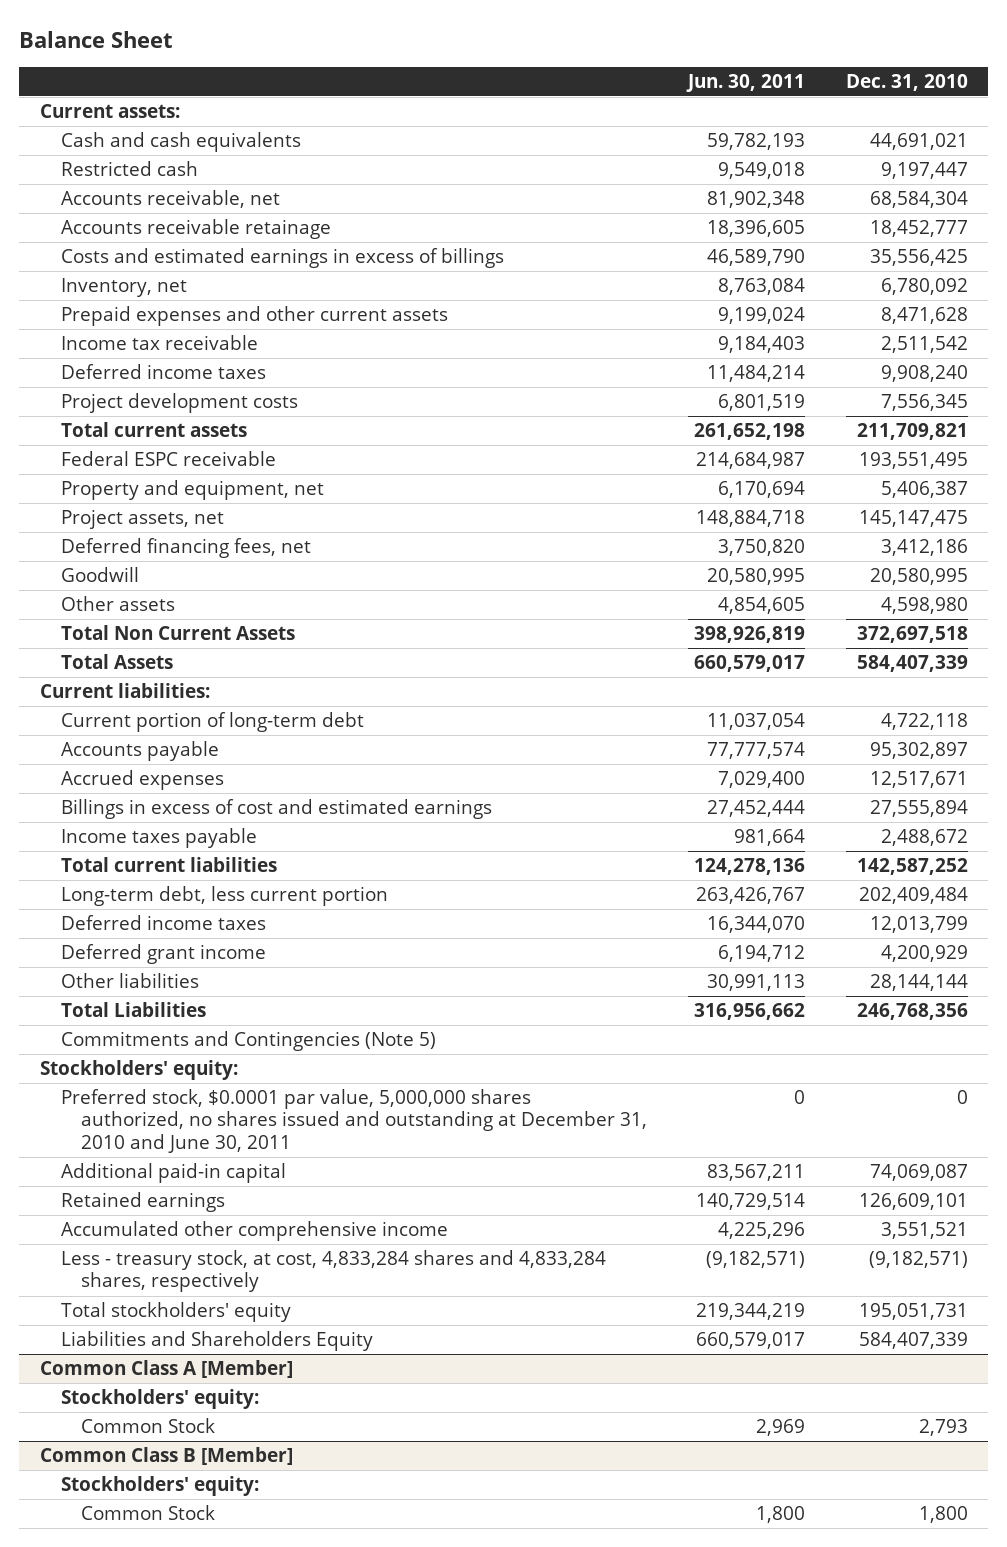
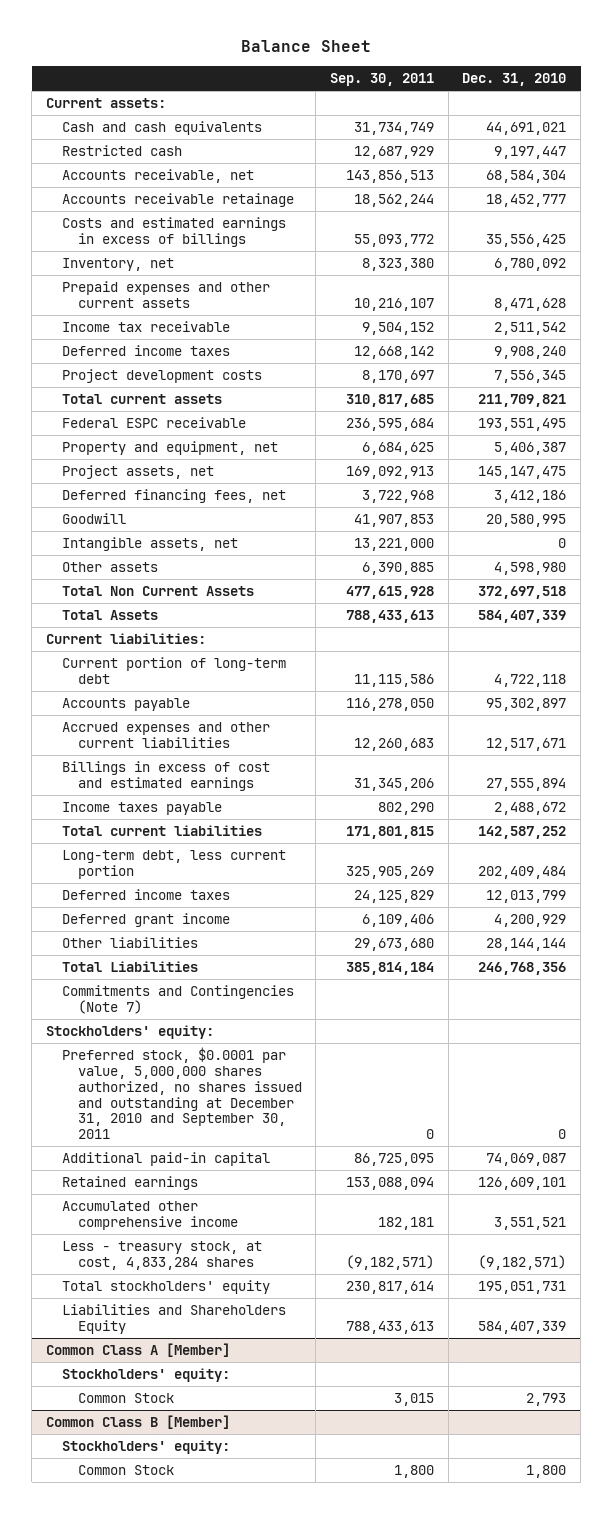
- | Jun. 30, 2011 | Dec. 31, 2010
+ | Sep. 30, 2011 | Dec. 31, 2010
+ Intangible assets, net | 13,221,000 | 0
- Accrued expenses | 7,029,400 | 12,517,671
+ Accrued expenses and other current liabilities | 12,260,683 | 12,517,671
- Commitments and Contingencies (Note 5)
+ Commitments and Contingencies (Note 7)
- Preferred stock, $0.0001 par value, 5,000,000 shares authorized, no shares issued and outstanding at December 31, 2010 and June 30, 2011 | 0 | 0
+ Preferred stock, $0.0001 par value, 5,000,000 shares authorized, no shares issued and outstanding at December 31, 2010 and September 30, 2011 | 0 | 0
- Less - treasury stock, at cost, 4,833,284 shares and 4,833,284 shares, respectively | (9,182,571) | (9,182,571)
+ Less - treasury stock, at cost, 4,833,284 shares | (9,182,571) | (9,182,571)

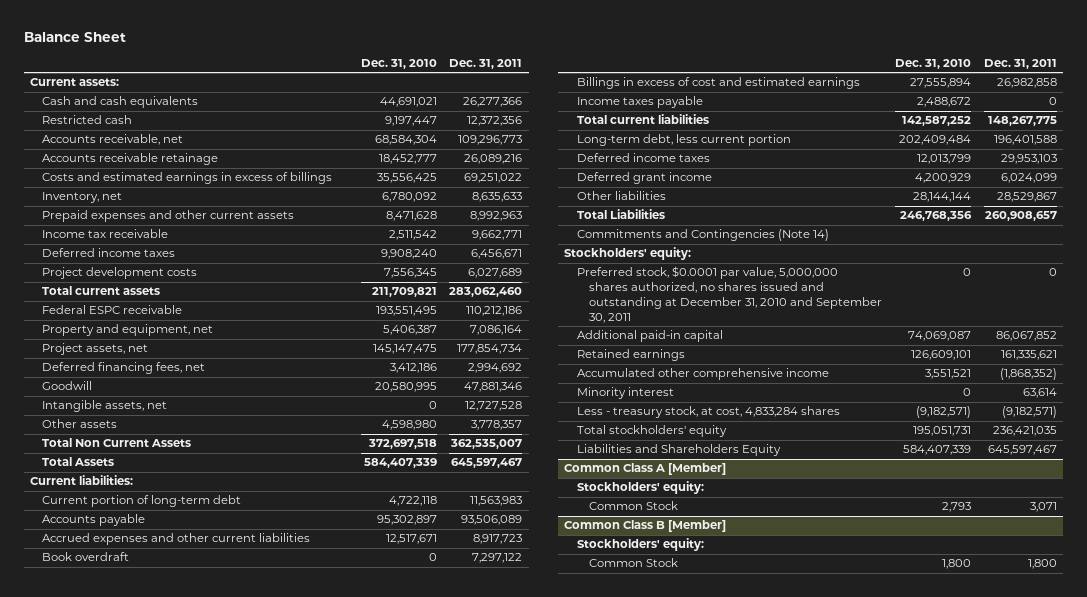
- | Sep. 30, 2011 | Dec. 31, 2010
+ | Dec. 31, 2010 | Dec. 31, 2011
+ Book overdraft | 0 | 7,297,122
- Commitments and Contingencies (Note 7)
+ Commitments and Contingencies (Note 14)
+ Minority interest | 0 | 63,614

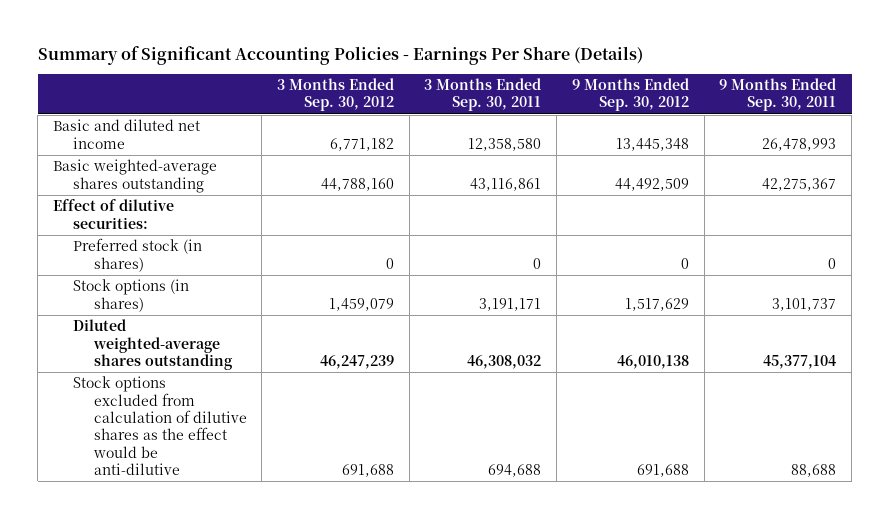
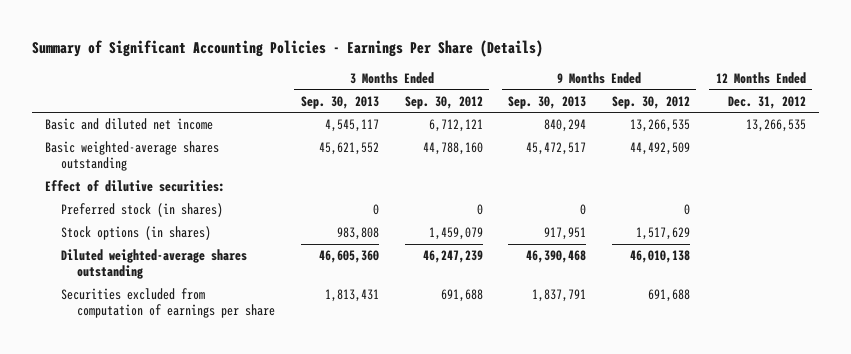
- | 3 Months Ended Sep. 30, 2012 | 3 Months Ended Sep. 30, 2011 | 9 Months Ended Sep. 30, 2012 | 9 Months Ended Sep. 30, 2011
+ | 3 Months Ended Sep. 30, 2013 | 3 Months Ended Sep. 30, 2012 | 9 Months Ended Sep. 30, 2013 | 9 Months Ended Sep. 30, 2012 | 12 Months Ended Dec. 31, 2012
- Basic and diluted net income | 6,771,182 | 12,358,580 | 13,445,348 | 26,478,993
+ Basic and diluted net income | 4,545,117 | 6,712,121 | 840,294 | 13,266,535 | 13,266,535
- Stock options excluded from calculation of dilutive shares as the effect would be anti-dilutive | 691,688 | 694,688 | 691,688 | 88,688
+ Securities excluded from computation of earnings per share | 1,813,431 | 691,688 | 1,837,791 | 691,688 |

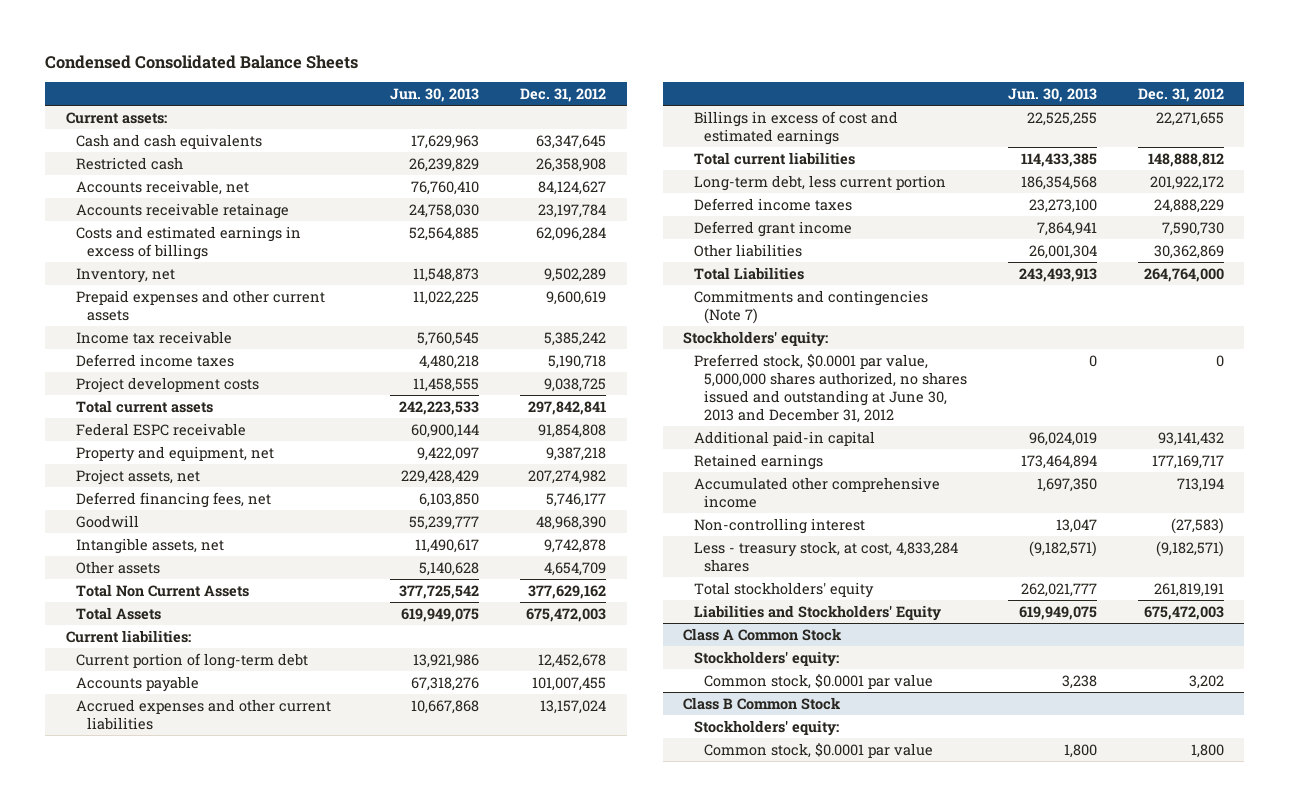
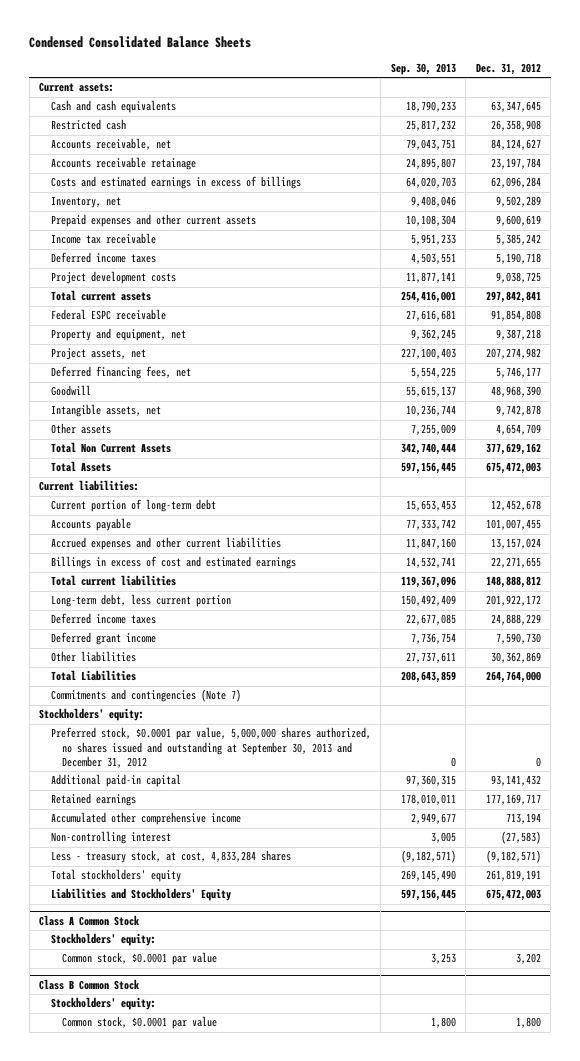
- | Jun. 30, 2013 | Dec. 31, 2012
+ | Sep. 30, 2013 | Dec. 31, 2012
- Preferred stock, $0.0001 par value, 5,000,000 shares authorized, no shares issued and outstanding at June 30, 2013 and December 31, 2012 | 0 | 0
+ Preferred stock, $0.0001 par value, 5,000,000 shares authorized, no shares issued and outstanding at September 30, 2013 and December 31, 2012 | 0 | 0

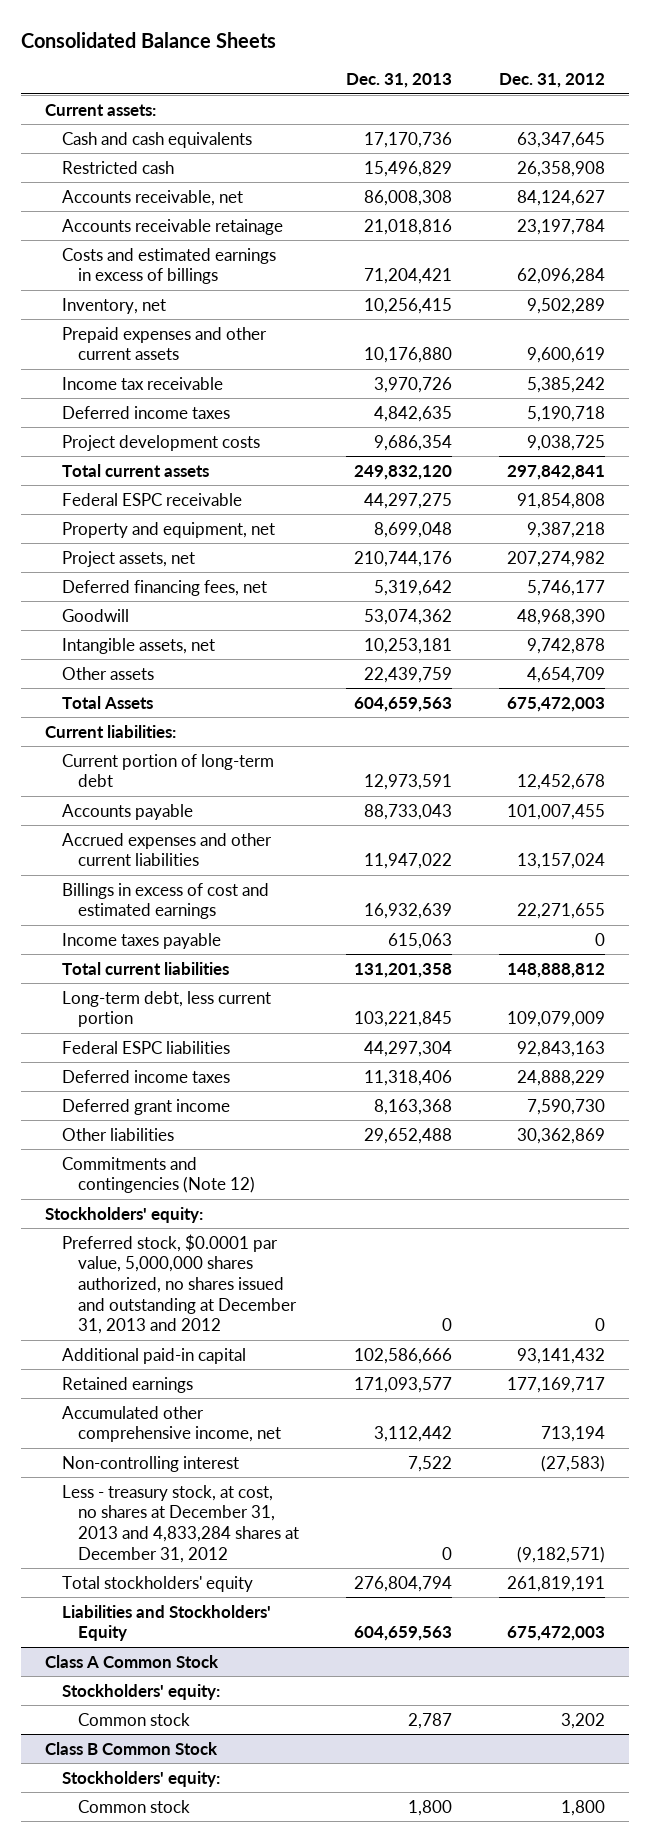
- Condensed Consolidated Balance Sheets
+ Consolidated Balance Sheets
- | Sep. 30, 2013 | Dec. 31, 2012
+ | Dec. 31, 2013 | Dec. 31, 2012
- Total Non Current Assets | 342,740,444 | 377,629,162
+ Income taxes payable | 615,063 | 0
- Long-term debt, less current portion | 150,492,409 | 201,922,172
+ Long-term debt, less current portion | 103,221,845 | 109,079,009
+ Federal ESPC liabilities | 44,297,304 | 92,843,163
- Total Liabilities | 208,643,859 | 264,764,000
- Commitments and contingencies (Note 7)
+ Commitments and contingencies (Note 12)
- Preferred stock, $0.0001 par value, 5,000,000 shares authorized, no shares issued and outstanding at September 30, 2013 and December 31, 2012 | 0 | 0
+ Preferred stock, $0.0001 par value, 5,000,000 shares authorized, no shares issued and outstanding at December 31, 2013 and 2012 | 0 | 0
- Accumulated other comprehensive income | 2,949,677 | 713,194
+ Accumulated other comprehensive income, net | 3,112,442 | 713,194
- Less - treasury stock, at cost, 4,833,284 shares | (9,182,571) | (9,182,571)
+ Less - treasury stock, at cost, no shares at December 31, 2013 and 4,833,284 shares at December 31, 2012 | 0 | (9,182,571)
@ Class A Common Stock
- Common stock, $0.0001 par value | 3,253 | 3,202
+ Common stock | 2,787 | 3,202
@ Class B Common Stock
- Common stock, $0.0001 par value | 1,800 | 1,800
+ Common stock | 1,800 | 1,800

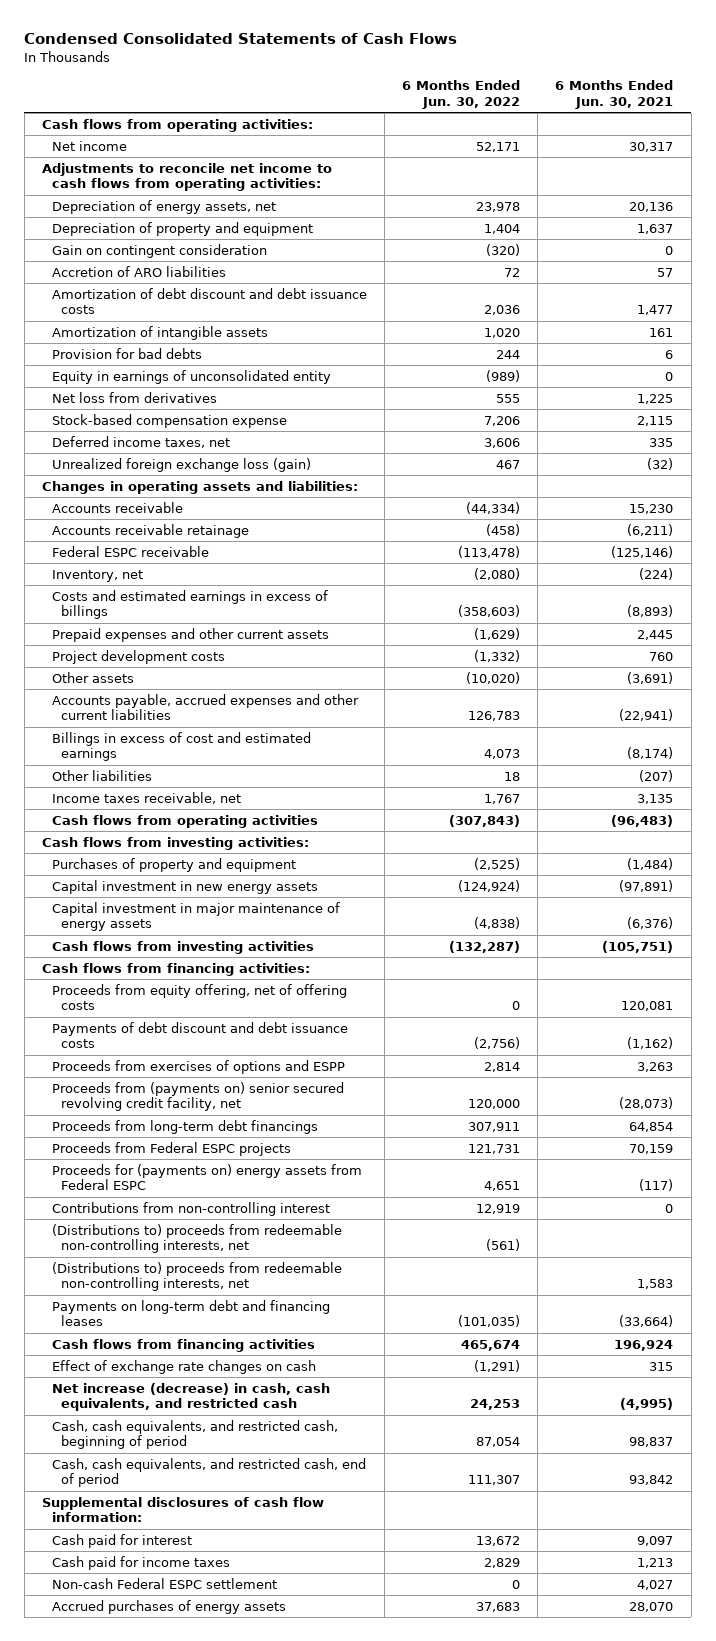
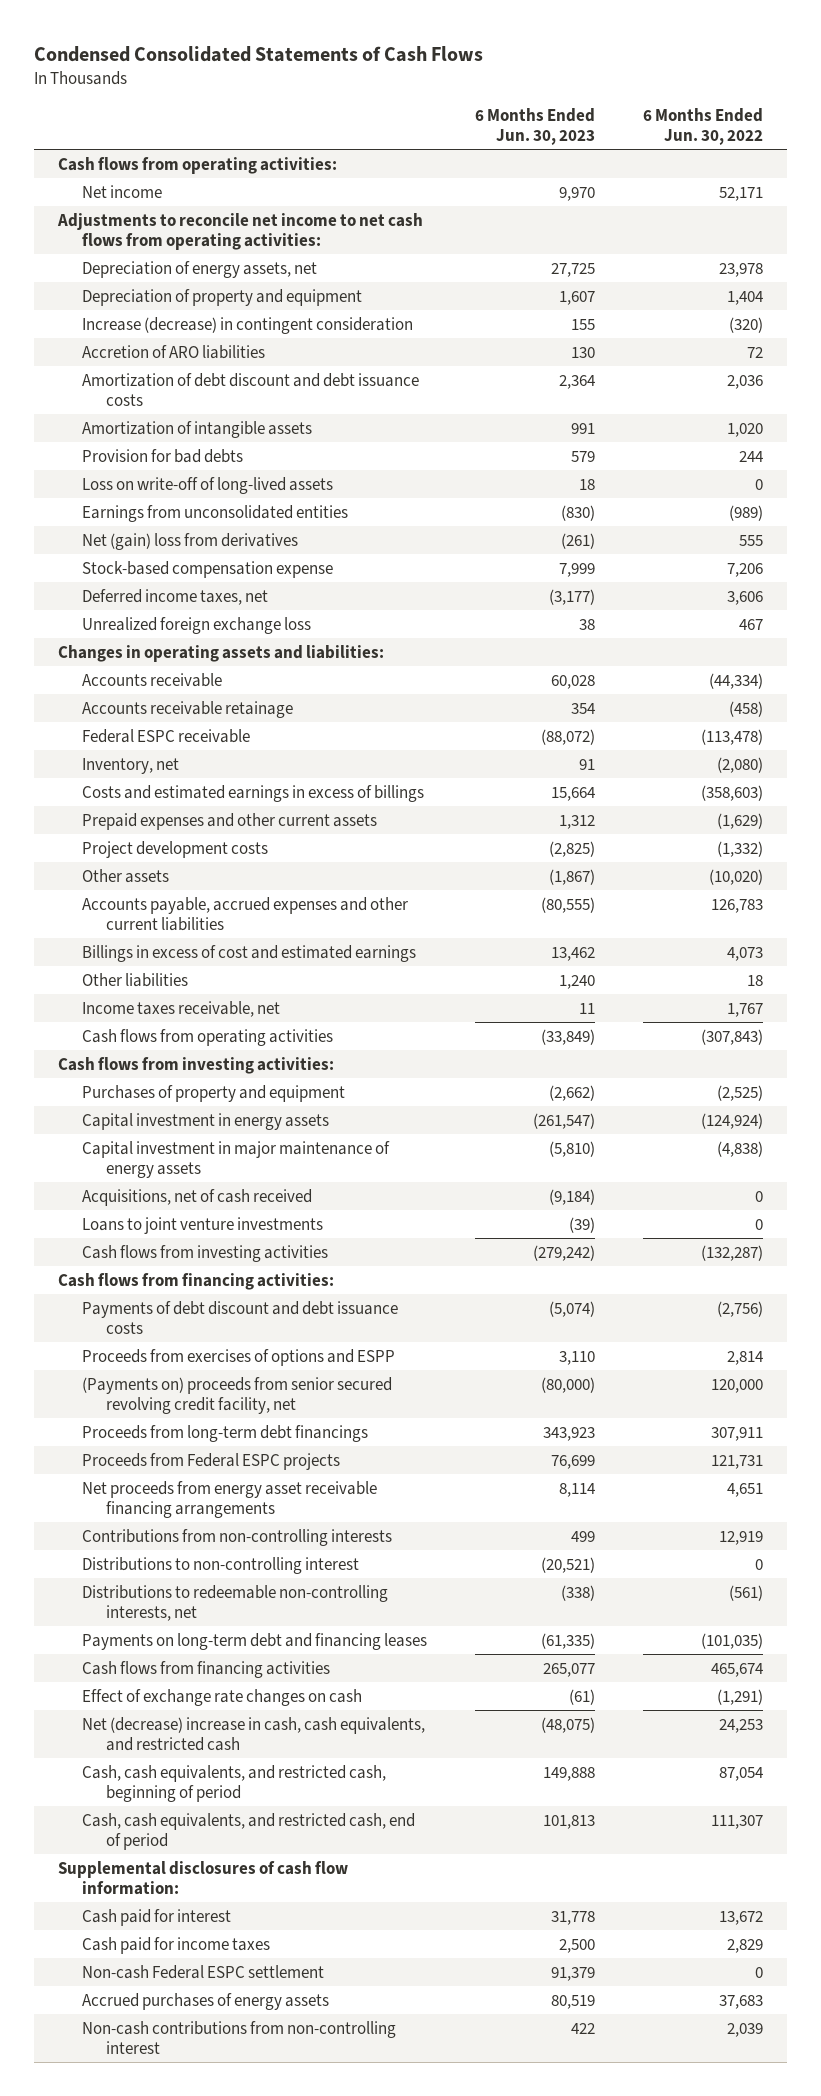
- | 6 Months Ended Jun. 30, 2022 | 6 Months Ended Jun. 30, 2021
+ | 6 Months Ended Jun. 30, 2023 | 6 Months Ended Jun. 30, 2022
- Adjustments to reconcile net income to cash flows from operating activities:
+ Adjustments to reconcile net income to net cash flows from operating activities:
- Gain on contingent consideration | (320) | 0
+ Increase (decrease) in contingent consideration | 155 | (320)
- Equity in earnings of unconsolidated entity | (989) | 0
- Net loss from derivatives | 555 | 1,225
+ Loss on write-off of long-lived assets | 18 | 0
+ Earnings from unconsolidated entities | (830) | (989)
+ Net (gain) loss from derivatives | (261) | 555
- Unrealized foreign exchange loss (gain) | 467 | (32)
+ Unrealized foreign exchange loss | 38 | 467
- Capital investment in new energy assets | (124,924) | (97,891)
+ Capital investment in energy assets | (261,547) | (124,924)
+ Acquisitions, net of cash received | (9,184) | 0
+ Loans to joint venture investments | (39) | 0
- Proceeds from equity offering, net of offering costs | 0 | 120,081
- Proceeds from (payments on) senior secured revolving credit facility, net | 120,000 | (28,073)
+ (Payments on) proceeds from senior secured revolving credit facility, net | (80,000) | 120,000
- Proceeds for (payments on) energy assets from Federal ESPC | 4,651 | (117)
- Contributions from non-controlling interest | 12,919 | 0
- (Distributions to) proceeds from redeemable non-controlling interests, net | (561) |
- (Distributions to) proceeds from redeemable non-controlling interests, net | | 1,583
+ Net proceeds from energy asset receivable financing arrangements | 8,114 | 4,651
+ Contributions from non-controlling interests | 499 | 12,919
+ Distributions to non-controlling interest | (20,521) | 0
+ Distributions to redeemable non-controlling interests, net | (338) | (561)
- Net increase (decrease) in cash, cash equivalents, and restricted cash | 24,253 | (4,995)
+ Net (decrease) increase in cash, cash equivalents, and restricted cash | (48,075) | 24,253
+ Non-cash contributions from non-controlling interest | 422 | 2,039

